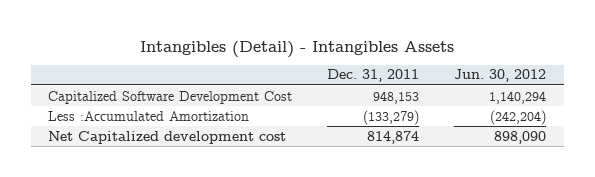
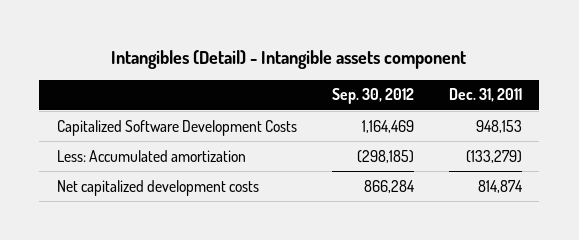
- Intangibles (Detail) - Intangibles Assets
+ Intangibles (Detail) - Intangible assets component
- | Dec. 31, 2011 | Jun. 30, 2012
+ | Sep. 30, 2012 | Dec. 31, 2011
- Capitalized Software Development Cost | 948,153 | 1,140,294
- Less :Accumulated Amortization | (133,279) | (242,204)
- Net Capitalized development cost | 814,874 | 898,090
+ Capitalized Software Development Costs | 1,164,469 | 948,153
+ Less: Accumulated amortization | (298,185) | (133,279)
+ Net capitalized development costs | 866,284 | 814,874

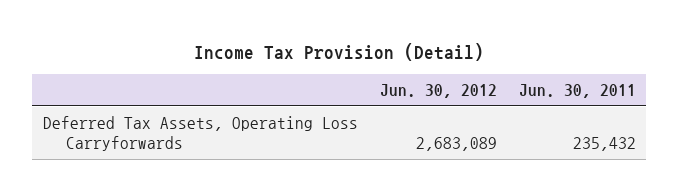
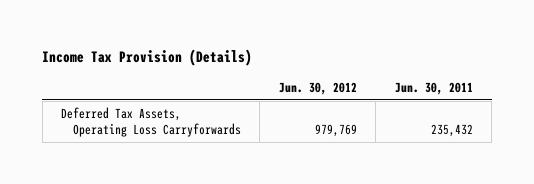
- Income Tax Provision (Detail)
+ Income Tax Provision (Details)
- Deferred Tax Assets, Operating Loss Carryforwards | 2,683,089 | 235,432
+ Deferred Tax Assets, Operating Loss Carryforwards | 979,769 | 235,432

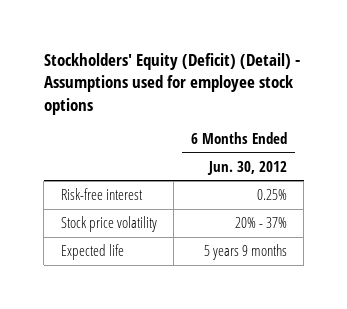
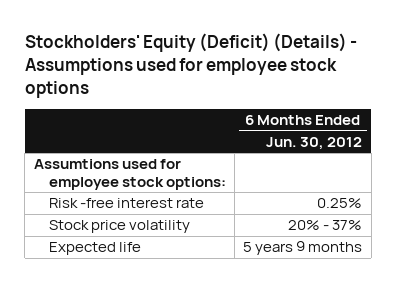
- Stockholders' Equity (Deficit) (Detail) - Assumptions used for employee stock options
+ Stockholders' Equity (Deficit) (Details) - Assumptions used for employee stock options
- Risk-free interest | 0.25%
+ Assumtions used for employee stock options:
+ Risk -free interest rate | 0.25%

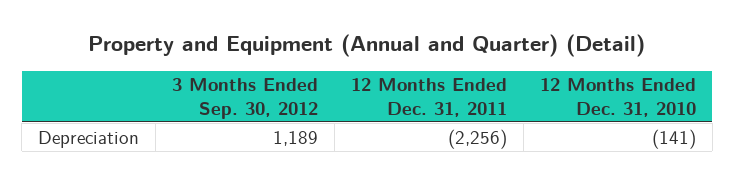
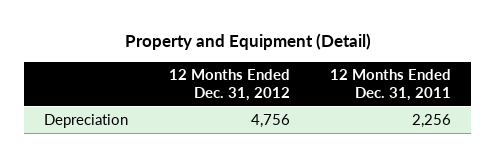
- Property and Equipment (Annual and Quarter) (Detail)
+ Property and Equipment (Detail)
- | 3 Months Ended Sep. 30, 2012 | 12 Months Ended Dec. 31, 2011 | 12 Months Ended Dec. 31, 2010
+ | 12 Months Ended Dec. 31, 2012 | 12 Months Ended Dec. 31, 2011
- Depreciation | 1,189 | (2,256) | (141)
+ Depreciation | 4,756 | 2,256

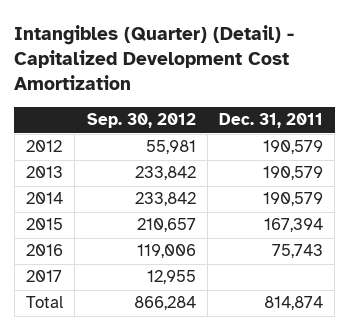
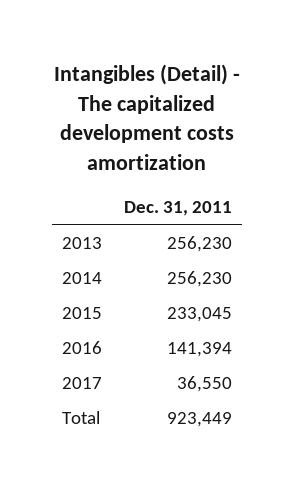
- Intangibles (Quarter) (Detail) - Capitalized Development Cost Amortization
+ Intangibles (Detail) - The capitalized development costs amortization
- | Sep. 30, 2012 | Dec. 31, 2011
+ | Dec. 31, 2011
- 2012 | 55,981 | 190,579
- 2013 | 233,842 | 190,579
- 2014 | 233,842 | 190,579
- 2015 | 210,657 | 167,394
- 2016 | 119,006 | 75,743
- 2017 | 12,955 |
- Total | 866,284 | 814,874
+ 2013 | 256,230
+ 2014 | 256,230
+ 2015 | 233,045
+ 2016 | 141,394
+ 2017 | 36,550
+ Total | 923,449

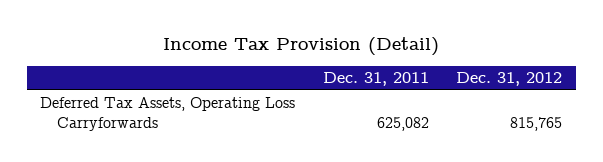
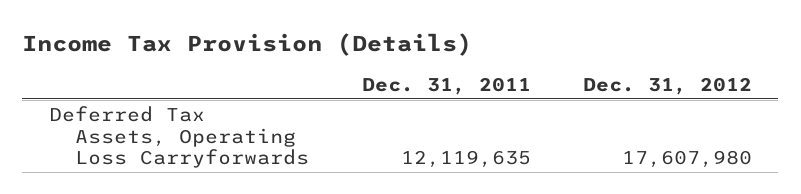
- Income Tax Provision (Detail)
+ Income Tax Provision (Details)
- Deferred Tax Assets, Operating Loss Carryforwards | 625,082 | 815,765
+ Deferred Tax Assets, Operating Loss Carryforwards | 12,119,635 | 17,607,980

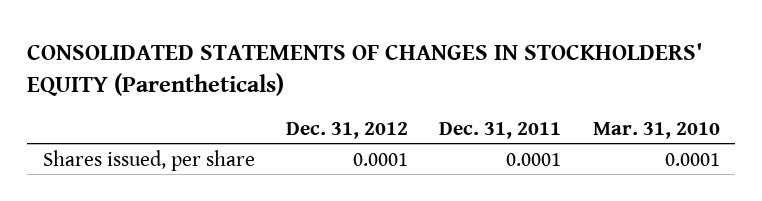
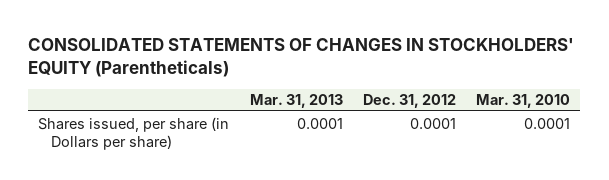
- | Dec. 31, 2012 | Dec. 31, 2011 | Mar. 31, 2010
+ | Mar. 31, 2013 | Dec. 31, 2012 | Mar. 31, 2010
- Shares issued, per share | 0.0001 | 0.0001 | 0.0001
+ Shares issued, per share (in Dollars per share) | 0.0001 | 0.0001 | 0.0001

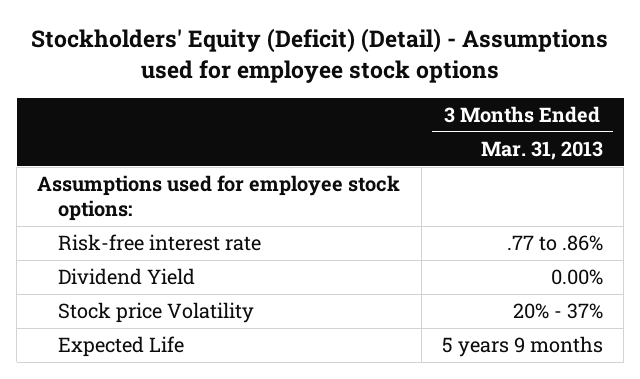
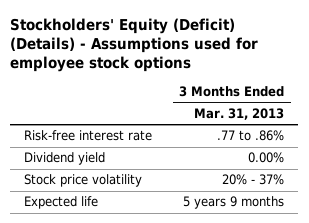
- Stockholders' Equity (Deficit) (Detail) - Assumptions used for employee stock options
+ Stockholders' Equity (Deficit) (Details) - Assumptions used for employee stock options
- Assumptions used for employee stock options:
- Dividend Yield | 0.00%
- Stock price Volatility | 20% - 37%
- Expected Life | 5 years 9 months
+ Dividend yield | 0.00%
+ Stock price volatility | 20% - 37%
+ Expected life | 5 years 9 months

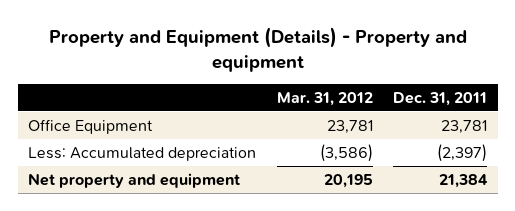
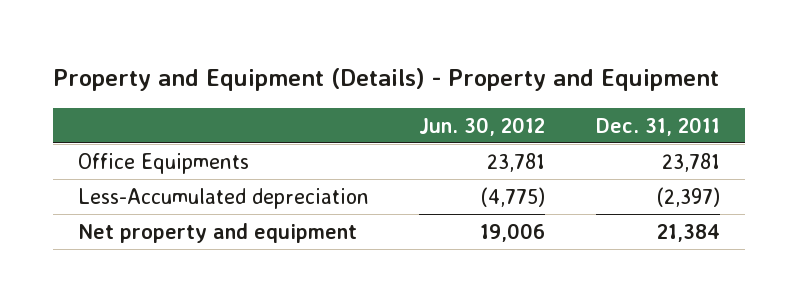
- Property and Equipment (Details) - Property and equipment
+ Property and Equipment (Details) - Property and Equipment
- | Mar. 31, 2012 | Dec. 31, 2011
+ | Jun. 30, 2012 | Dec. 31, 2011
- Office Equipment | 23,781 | 23,781
- Less: Accumulated depreciation | (3,586) | (2,397)
+ Office Equipments | 23,781 | 23,781
+ Less-Accumulated depreciation | (4,775) | (2,397)

